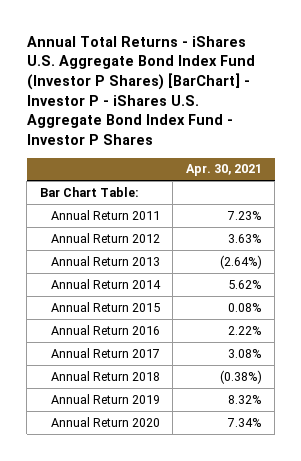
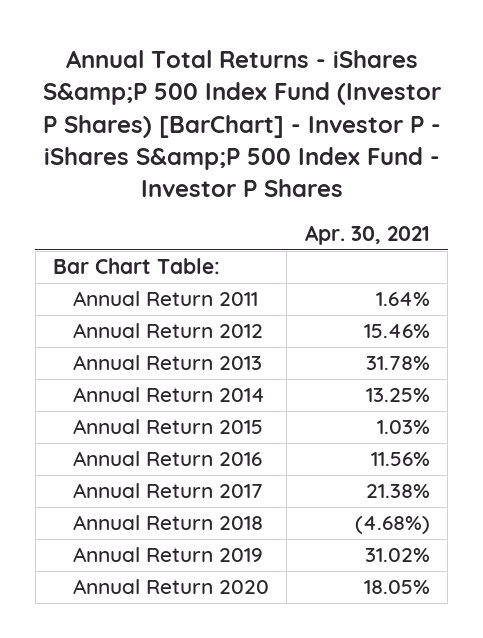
- Annual Total Returns - iShares U.S. Aggregate Bond Index Fund (Investor P Shares) [BarChart] - Investor P - iShares U.S. Aggregate Bond Index Fund - Investor P Shares
+ Annual Total Returns - iShares S&amp;P 500 Index Fund (Investor P Shares) [BarChart] - Investor P - iShares S&amp;P 500 Index Fund - Investor P Shares
- Annual Return 2011 | 7.23%
- Annual Return 2012 | 3.63%
- Annual Return 2013 | (2.64%)
- Annual Return 2014 | 5.62%
- Annual Return 2015 | 0.08%
- Annual Return 2016 | 2.22%
- Annual Return 2017 | 3.08%
- Annual Return 2018 | (0.38%)
- Annual Return 2019 | 8.32%
- Annual Return 2020 | 7.34%
+ Annual Return 2011 | 1.64%
+ Annual Return 2012 | 15.46%
+ Annual Return 2013 | 31.78%
+ Annual Return 2014 | 13.25%
+ Annual Return 2015 | 1.03%
+ Annual Return 2016 | 11.56%
+ Annual Return 2017 | 21.38%
+ Annual Return 2018 | (4.68%)
+ Annual Return 2019 | 31.02%
+ Annual Return 2020 | 18.05%

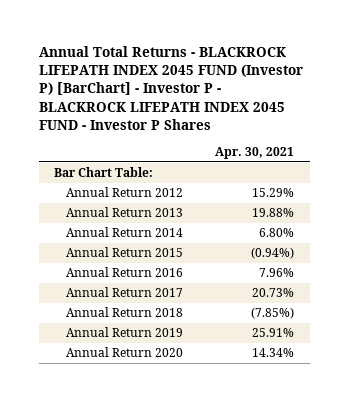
- Annual Total Returns - iShares S&amp;P 500 Index Fund (Investor P Shares) [BarChart] - Investor P - iShares S&amp;P 500 Index Fund - Investor P Shares
+ Annual Total Returns - BLACKROCK LIFEPATH INDEX 2045 FUND (Investor P) [BarChart] - Investor P - BLACKROCK LIFEPATH INDEX 2045 FUND - Investor P Shares
- Annual Return 2011 | 1.64%
- Annual Return 2012 | 15.46%
- Annual Return 2013 | 31.78%
- Annual Return 2014 | 13.25%
- Annual Return 2015 | 1.03%
- Annual Return 2016 | 11.56%
- Annual Return 2017 | 21.38%
- Annual Return 2018 | (4.68%)
- Annual Return 2019 | 31.02%
- Annual Return 2020 | 18.05%
+ Annual Return 2012 | 15.29%
+ Annual Return 2013 | 19.88%
+ Annual Return 2014 | 6.80%
+ Annual Return 2015 | (0.94%)
+ Annual Return 2016 | 7.96%
+ Annual Return 2017 | 20.73%
+ Annual Return 2018 | (7.85%)
+ Annual Return 2019 | 25.91%
+ Annual Return 2020 | 14.34%

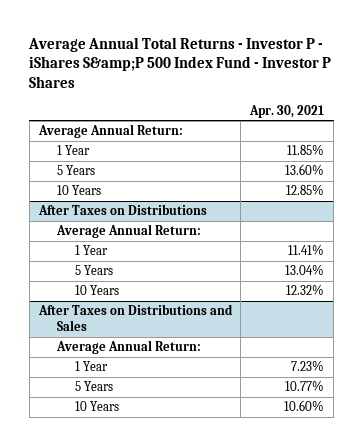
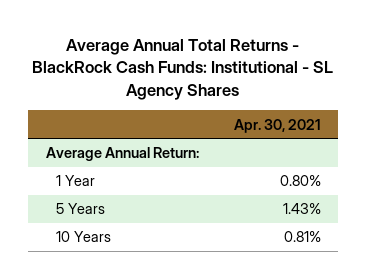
- Average Annual Total Returns - Investor P - iShares S&amp;P 500 Index Fund - Investor P Shares
+ Average Annual Total Returns - BlackRock Cash Funds: Institutional - SL Agency Shares
- 1 Year | 11.85%
- 5 Years | 13.60%
- 10 Years | 12.85%
- After Taxes on Distributions
- Average Annual Return:
- 1 Year | 11.41%
- 5 Years | 13.04%
- 10 Years | 12.32%
- After Taxes on Distributions and Sales
- Average Annual Return:
- 1 Year | 7.23%
- 5 Years | 10.77%
- 10 Years | 10.60%
+ 1 Year | 0.80%
+ 5 Years | 1.43%
+ 10 Years | 0.81%

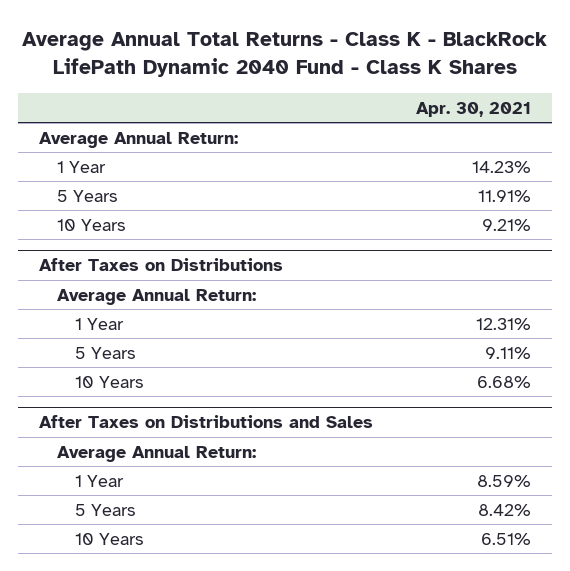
- Average Annual Total Returns - BlackRock Cash Funds: Institutional - SL Agency Shares
+ Average Annual Total Returns - Class K - BlackRock LifePath Dynamic 2040 Fund - Class K Shares
- 1 Year | 0.80%
- 5 Years | 1.43%
- 10 Years | 0.81%
+ 1 Year | 14.23%
+ 5 Years | 11.91%
+ 10 Years | 9.21%
+ After Taxes on Distributions
+ Average Annual Return:
+ 1 Year | 12.31%
+ 5 Years | 9.11%
+ 10 Years | 6.68%
+ After Taxes on Distributions and Sales
+ Average Annual Return:
+ 1 Year | 8.59%
+ 5 Years | 8.42%
+ 10 Years | 6.51%

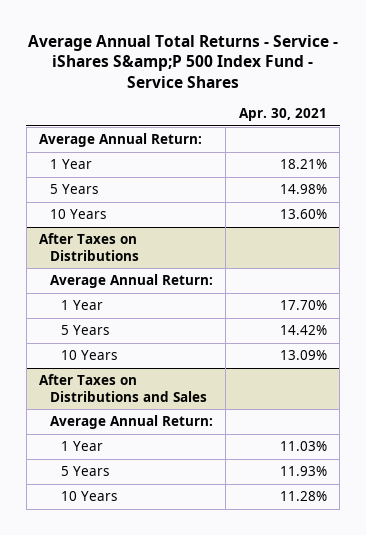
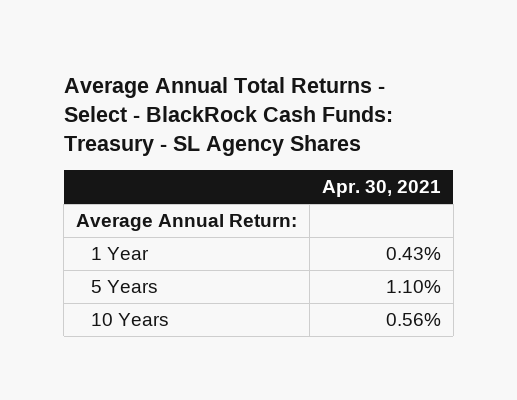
- Average Annual Total Returns - Service - iShares S&amp;P 500 Index Fund - Service Shares
+ Average Annual Total Returns - Select - BlackRock Cash Funds: Treasury - SL Agency Shares
- 1 Year | 18.21%
- 5 Years | 14.98%
- 10 Years | 13.60%
- After Taxes on Distributions
- Average Annual Return:
- 1 Year | 17.70%
- 5 Years | 14.42%
- 10 Years | 13.09%
- After Taxes on Distributions and Sales
- Average Annual Return:
- 1 Year | 11.03%
- 5 Years | 11.93%
- 10 Years | 11.28%
+ 1 Year | 0.43%
+ 5 Years | 1.10%
+ 10 Years | 0.56%

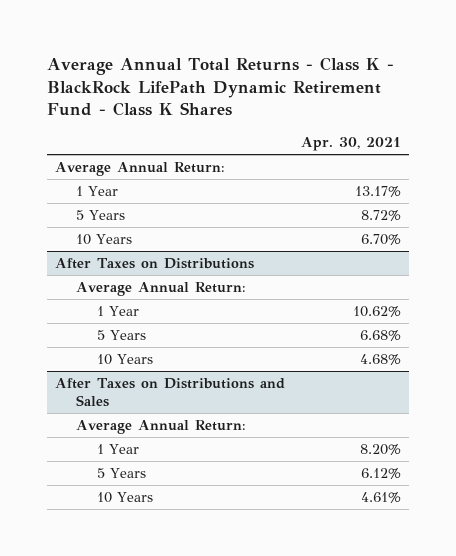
- Average Annual Total Returns - Select - BlackRock Cash Funds: Treasury - SL Agency Shares
+ Average Annual Total Returns - Class K - BlackRock LifePath Dynamic Retirement Fund - Class K Shares
- 1 Year | 0.43%
- 5 Years | 1.10%
- 10 Years | 0.56%
+ 1 Year | 13.17%
+ 5 Years | 8.72%
+ 10 Years | 6.70%
+ After Taxes on Distributions
+ Average Annual Return:
+ 1 Year | 10.62%
+ 5 Years | 6.68%
+ 10 Years | 4.68%
+ After Taxes on Distributions and Sales
+ Average Annual Return:
+ 1 Year | 8.20%
+ 5 Years | 6.12%
+ 10 Years | 4.61%

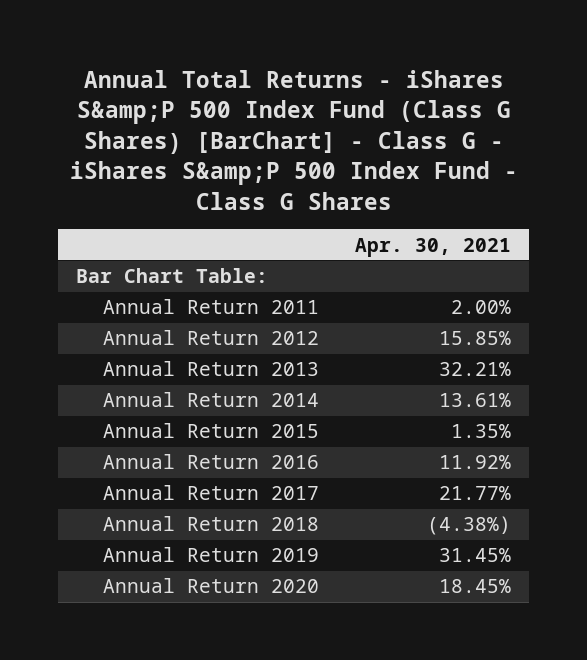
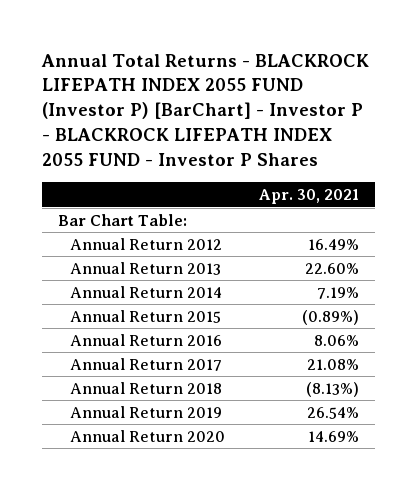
- Annual Total Returns - iShares S&amp;P 500 Index Fund (Class G Shares) [BarChart] - Class G - iShares S&amp;P 500 Index Fund - Class G Shares
+ Annual Total Returns - BLACKROCK LIFEPATH INDEX 2055 FUND (Investor P) [BarChart] - Investor P - BLACKROCK LIFEPATH INDEX 2055 FUND - Investor P Shares
- Annual Return 2011 | 2.00%
- Annual Return 2012 | 15.85%
- Annual Return 2013 | 32.21%
- Annual Return 2014 | 13.61%
- Annual Return 2015 | 1.35%
- Annual Return 2016 | 11.92%
- Annual Return 2017 | 21.77%
- Annual Return 2018 | (4.38%)
- Annual Return 2019 | 31.45%
- Annual Return 2020 | 18.45%
+ Annual Return 2012 | 16.49%
+ Annual Return 2013 | 22.60%
+ Annual Return 2014 | 7.19%
+ Annual Return 2015 | (0.89%)
+ Annual Return 2016 | 8.06%
+ Annual Return 2017 | 21.08%
+ Annual Return 2018 | (8.13%)
+ Annual Return 2019 | 26.54%
+ Annual Return 2020 | 14.69%

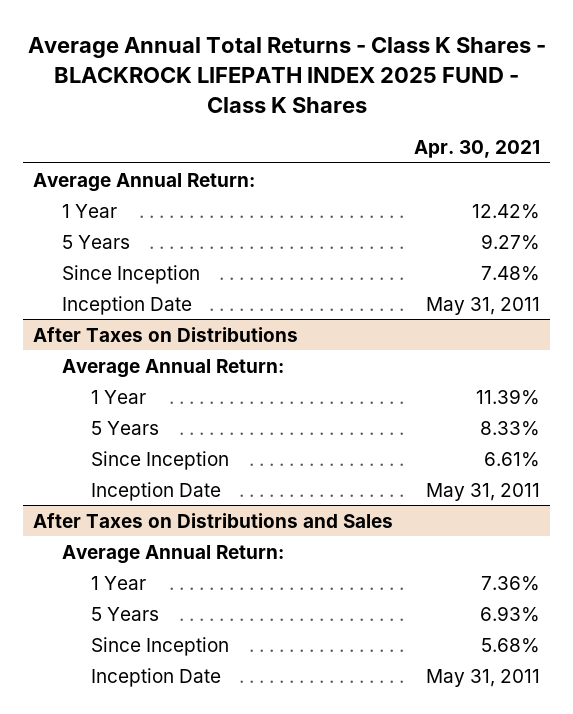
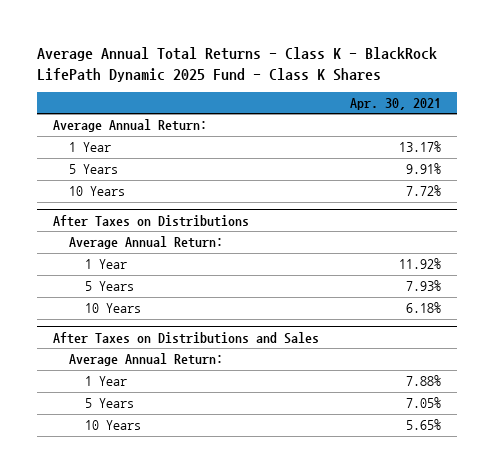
- Average Annual Total Returns - Class K Shares - BLACKROCK LIFEPATH INDEX 2025 FUND - Class K Shares
+ Average Annual Total Returns - Class K - BlackRock LifePath Dynamic 2025 Fund - Class K Shares
- 1 Year | 12.42%
- 5 Years | 9.27%
- Since Inception | 7.48%
- Inception Date | May 31, 2011
+ 1 Year | 13.17%
+ 5 Years | 9.91%
+ 10 Years | 7.72%
@ After Taxes on Distributions
- 1 Year | 11.39%
- 5 Years | 8.33%
- Since Inception | 6.61%
- Inception Date | May 31, 2011
+ 1 Year | 11.92%
+ 5 Years | 7.93%
+ 10 Years | 6.18%
@ After Taxes on Distributions and Sales
- 1 Year | 7.36%
- 5 Years | 6.93%
- Since Inception | 5.68%
- Inception Date | May 31, 2011
+ 1 Year | 7.88%
+ 5 Years | 7.05%
+ 10 Years | 5.65%

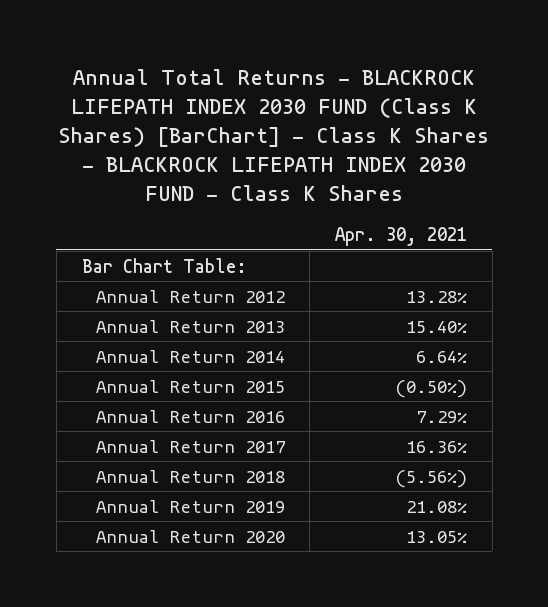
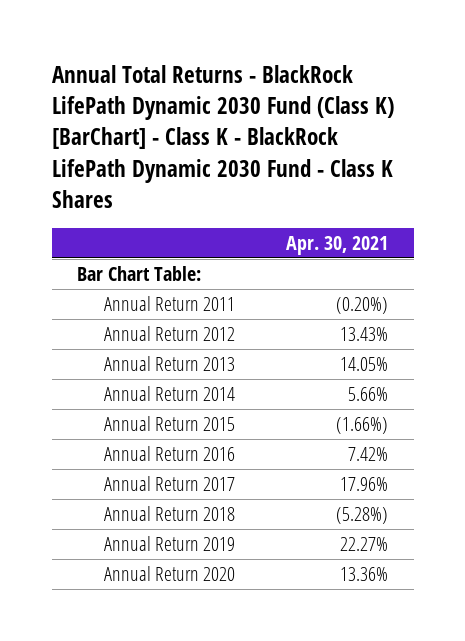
- Annual Total Returns - BLACKROCK LIFEPATH INDEX 2030 FUND (Class K Shares) [BarChart] - Class K Shares - BLACKROCK LIFEPATH INDEX 2030 FUND - Class K Shares
+ Annual Total Returns - BlackRock LifePath Dynamic 2030 Fund (Class K) [BarChart] - Class K - BlackRock LifePath Dynamic 2030 Fund - Class K Shares
- Annual Return 2012 | 13.28%
- Annual Return 2013 | 15.40%
- Annual Return 2014 | 6.64%
- Annual Return 2015 | (0.50%)
- Annual Return 2016 | 7.29%
- Annual Return 2017 | 16.36%
- Annual Return 2018 | (5.56%)
- Annual Return 2019 | 21.08%
- Annual Return 2020 | 13.05%
+ Annual Return 2011 | (0.20%)
+ Annual Return 2012 | 13.43%
+ Annual Return 2013 | 14.05%
+ Annual Return 2014 | 5.66%
+ Annual Return 2015 | (1.66%)
+ Annual Return 2016 | 7.42%
+ Annual Return 2017 | 17.96%
+ Annual Return 2018 | (5.28%)
+ Annual Return 2019 | 22.27%
+ Annual Return 2020 | 13.36%

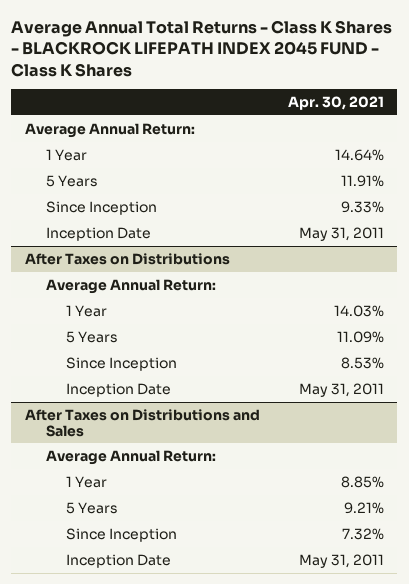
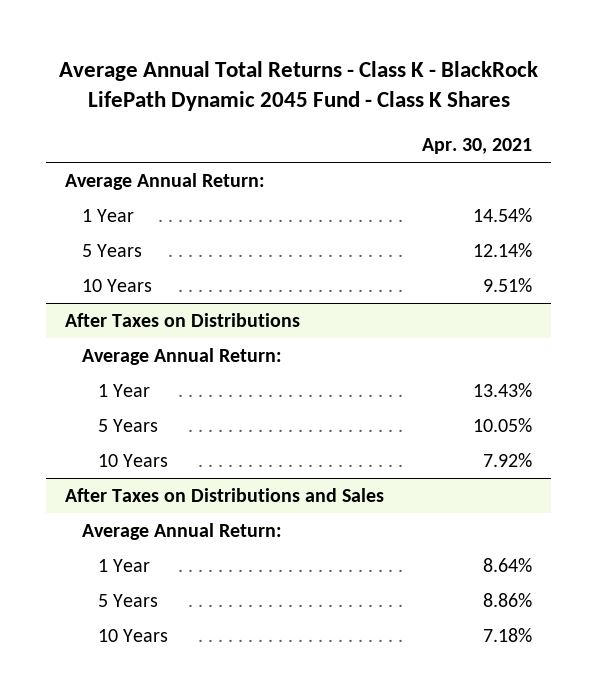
- Average Annual Total Returns - Class K Shares - BLACKROCK LIFEPATH INDEX 2045 FUND - Class K Shares
+ Average Annual Total Returns - Class K - BlackRock LifePath Dynamic 2045 Fund - Class K Shares
- 1 Year | 14.64%
- 5 Years | 11.91%
- Since Inception | 9.33%
- Inception Date | May 31, 2011
+ 1 Year | 14.54%
+ 5 Years | 12.14%
+ 10 Years | 9.51%
@ After Taxes on Distributions
- 1 Year | 14.03%
- 5 Years | 11.09%
- Since Inception | 8.53%
- Inception Date | May 31, 2011
+ 1 Year | 13.43%
+ 5 Years | 10.05%
+ 10 Years | 7.92%
@ After Taxes on Distributions and Sales
- 1 Year | 8.85%
- 5 Years | 9.21%
- Since Inception | 7.32%
- Inception Date | May 31, 2011
+ 1 Year | 8.64%
+ 5 Years | 8.86%
+ 10 Years | 7.18%

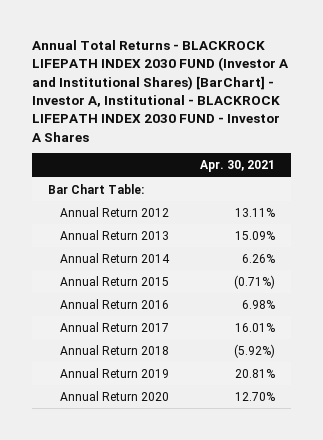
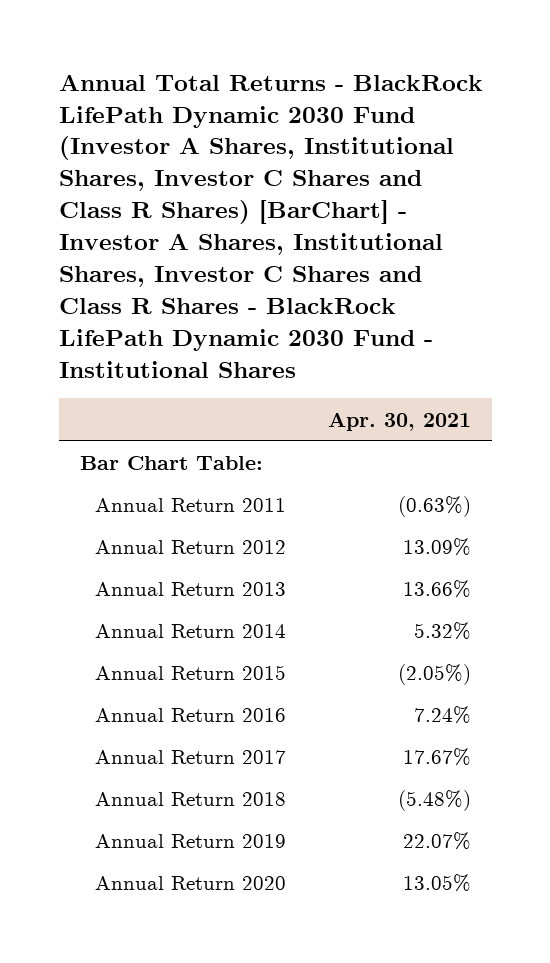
- Annual Total Returns - BLACKROCK LIFEPATH INDEX 2030 FUND (Investor A and Institutional Shares) [BarChart] - Investor A, Institutional - BLACKROCK LIFEPATH INDEX 2030 FUND - Investor A Shares
+ Annual Total Returns - BlackRock LifePath Dynamic 2030 Fund (Investor A Shares, Institutional Shares, Investor C Shares and Class R Shares) [BarChart] - Investor A Shares, Institutional Shares, Investor C Shares and Class R Shares - BlackRock LifePath Dynamic 2030 Fund - Institutional Shares
- Annual Return 2012 | 13.11%
- Annual Return 2013 | 15.09%
- Annual Return 2014 | 6.26%
- Annual Return 2015 | (0.71%)
- Annual Return 2016 | 6.98%
- Annual Return 2017 | 16.01%
- Annual Return 2018 | (5.92%)
- Annual Return 2019 | 20.81%
- Annual Return 2020 | 12.70%
+ Annual Return 2011 | (0.63%)
+ Annual Return 2012 | 13.09%
+ Annual Return 2013 | 13.66%
+ Annual Return 2014 | 5.32%
+ Annual Return 2015 | (2.05%)
+ Annual Return 2016 | 7.24%
+ Annual Return 2017 | 17.67%
+ Annual Return 2018 | (5.48%)
+ Annual Return 2019 | 22.07%
+ Annual Return 2020 | 13.05%

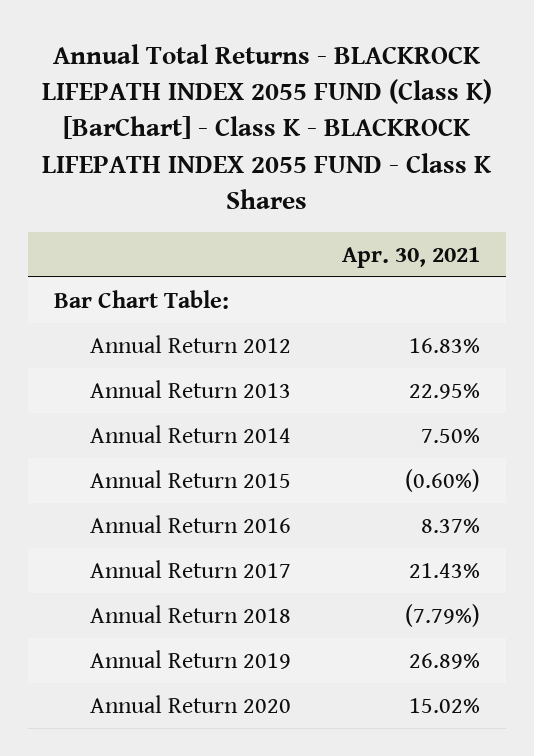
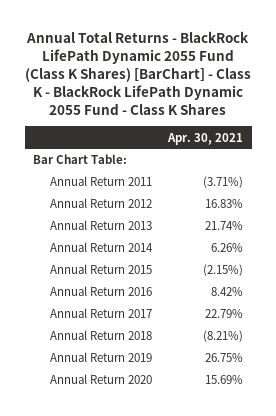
- Annual Total Returns - BLACKROCK LIFEPATH INDEX 2055 FUND (Class K) [BarChart] - Class K - BLACKROCK LIFEPATH INDEX 2055 FUND - Class K Shares
+ Annual Total Returns - BlackRock LifePath Dynamic 2055 Fund (Class K Shares) [BarChart] - Class K - BlackRock LifePath Dynamic 2055 Fund - Class K Shares
+ Annual Return 2011 | (3.71%)
- Annual Return 2013 | 22.95%
- Annual Return 2014 | 7.50%
- Annual Return 2015 | (0.60%)
- Annual Return 2016 | 8.37%
- Annual Return 2017 | 21.43%
- Annual Return 2018 | (7.79%)
- Annual Return 2019 | 26.89%
- Annual Return 2020 | 15.02%
+ Annual Return 2013 | 21.74%
+ Annual Return 2014 | 6.26%
+ Annual Return 2015 | (2.15%)
+ Annual Return 2016 | 8.42%
+ Annual Return 2017 | 22.79%
+ Annual Return 2018 | (8.21%)
+ Annual Return 2019 | 26.75%
+ Annual Return 2020 | 15.69%

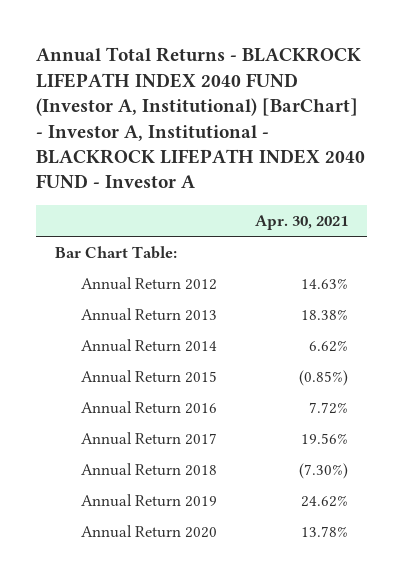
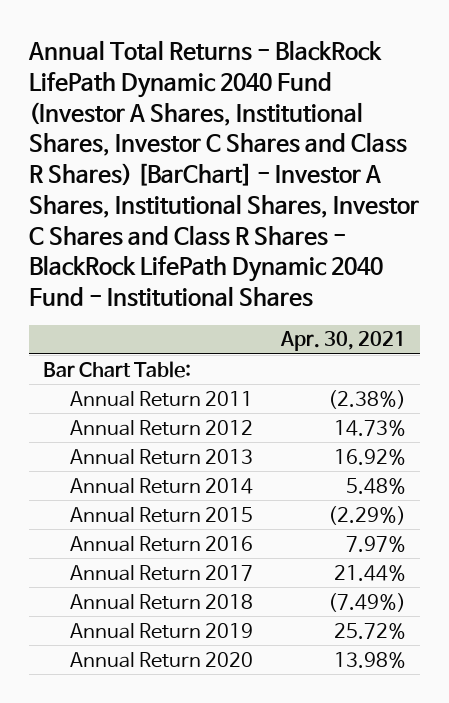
- Annual Total Returns - BLACKROCK LIFEPATH INDEX 2040 FUND (Investor A, Institutional) [BarChart] - Investor A, Institutional - BLACKROCK LIFEPATH INDEX 2040 FUND - Investor A
+ Annual Total Returns - BlackRock LifePath Dynamic 2040 Fund (Investor A Shares, Institutional Shares, Investor C Shares and Class R Shares) [BarChart] - Investor A Shares, Institutional Shares, Investor C Shares and Class R Shares - BlackRock LifePath Dynamic 2040 Fund - Institutional Shares
- Annual Return 2012 | 14.63%
- Annual Return 2013 | 18.38%
- Annual Return 2014 | 6.62%
- Annual Return 2015 | (0.85%)
- Annual Return 2016 | 7.72%
- Annual Return 2017 | 19.56%
- Annual Return 2018 | (7.30%)
- Annual Return 2019 | 24.62%
- Annual Return 2020 | 13.78%
+ Annual Return 2011 | (2.38%)
+ Annual Return 2012 | 14.73%
+ Annual Return 2013 | 16.92%
+ Annual Return 2014 | 5.48%
+ Annual Return 2015 | (2.29%)
+ Annual Return 2016 | 7.97%
+ Annual Return 2017 | 21.44%
+ Annual Return 2018 | (7.49%)
+ Annual Return 2019 | 25.72%
+ Annual Return 2020 | 13.98%

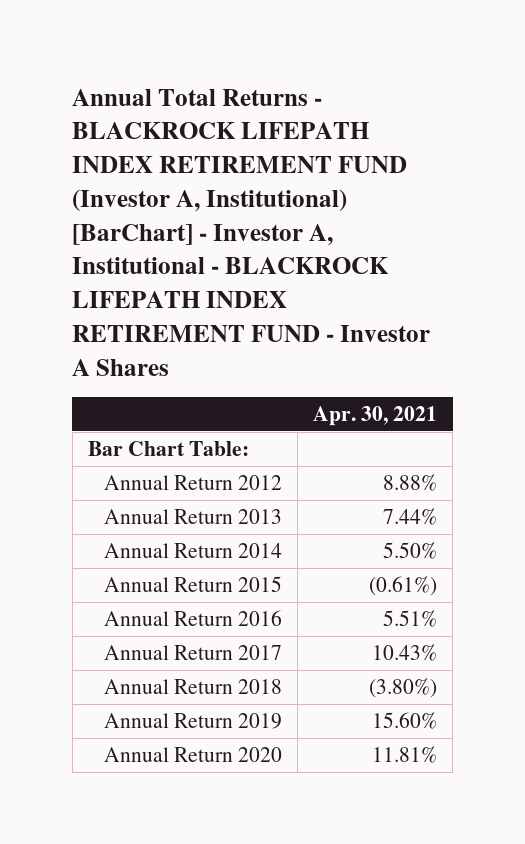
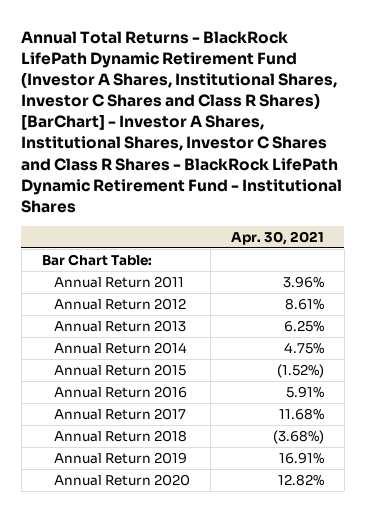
- Annual Total Returns - BLACKROCK LIFEPATH INDEX RETIREMENT FUND (Investor A, Institutional) [BarChart] - Investor A, Institutional - BLACKROCK LIFEPATH INDEX RETIREMENT FUND - Investor A Shares
+ Annual Total Returns - BlackRock LifePath Dynamic Retirement Fund (Investor A Shares, Institutional Shares, Investor C Shares and Class R Shares) [BarChart] - Investor A Shares, Institutional Shares, Investor C Shares and Class R Shares - BlackRock LifePath Dynamic Retirement Fund - Institutional Shares
- Annual Return 2012 | 8.88%
- Annual Return 2013 | 7.44%
- Annual Return 2014 | 5.50%
- Annual Return 2015 | (0.61%)
- Annual Return 2016 | 5.51%
- Annual Return 2017 | 10.43%
- Annual Return 2018 | (3.80%)
- Annual Return 2019 | 15.60%
- Annual Return 2020 | 11.81%
+ Annual Return 2011 | 3.96%
+ Annual Return 2012 | 8.61%
+ Annual Return 2013 | 6.25%
+ Annual Return 2014 | 4.75%
+ Annual Return 2015 | (1.52%)
+ Annual Return 2016 | 5.91%
+ Annual Return 2017 | 11.68%
+ Annual Return 2018 | (3.68%)
+ Annual Return 2019 | 16.91%
+ Annual Return 2020 | 12.82%

